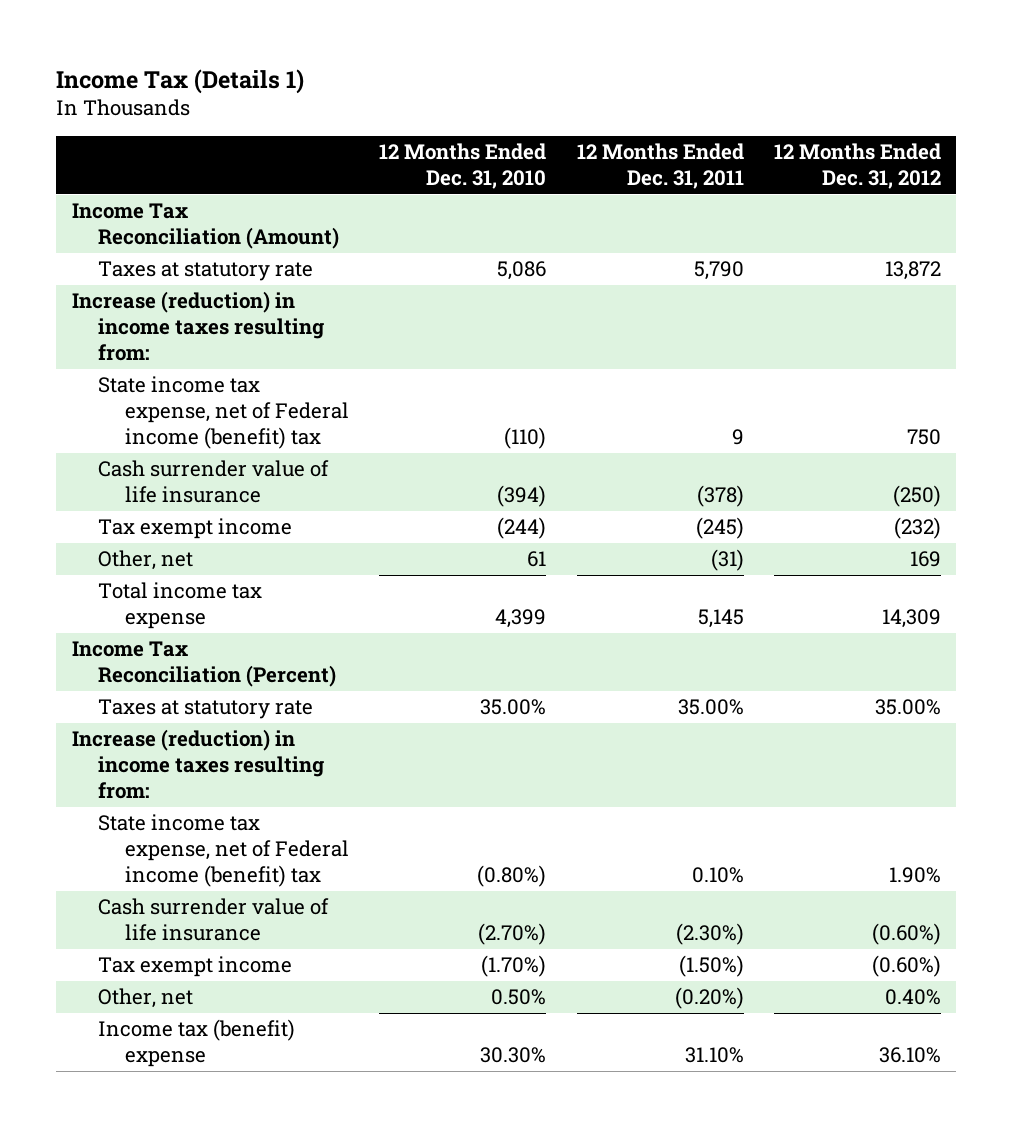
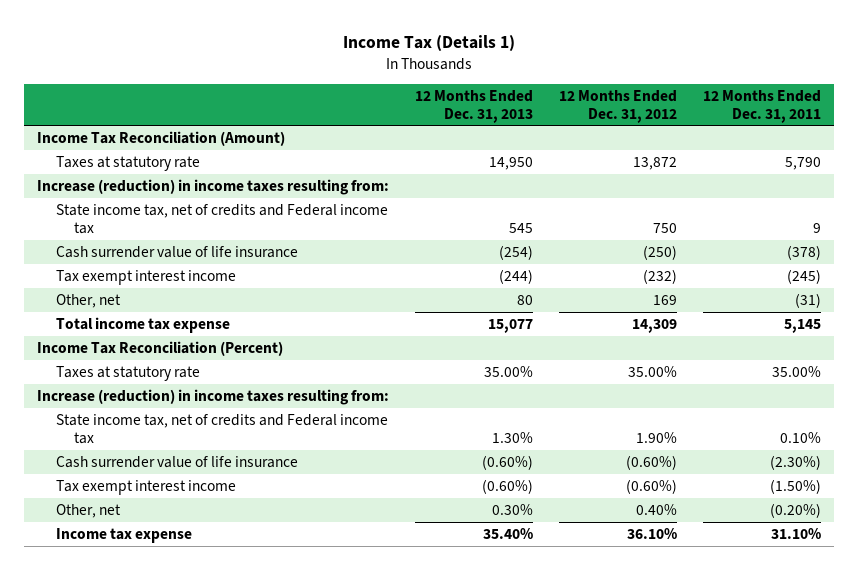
- | 12 Months Ended Dec. 31, 2010 | 12 Months Ended Dec. 31, 2011 | 12 Months Ended Dec. 31, 2012
+ | 12 Months Ended Dec. 31, 2013 | 12 Months Ended Dec. 31, 2012 | 12 Months Ended Dec. 31, 2011
- State income tax expense, net of Federal income (benefit) tax | (110) | 9 | 750
+ State income tax, net of credits and Federal income tax | 545 | 750 | 9
- Tax exempt income | (244) | (245) | (232)
+ Tax exempt interest income | (244) | (232) | (245)
- State income tax expense, net of Federal income (benefit) tax | (0.80%) | 0.10% | 1.90%
+ State income tax, net of credits and Federal income tax | 1.30% | 1.90% | 0.10%
- Tax exempt income | (1.70%) | (1.50%) | (0.60%)
+ Tax exempt interest income | (0.60%) | (0.60%) | (1.50%)
- Income tax (benefit) expense | 30.30% | 31.10% | 36.10%
+ Income tax expense | 35.40% | 36.10% | 31.10%

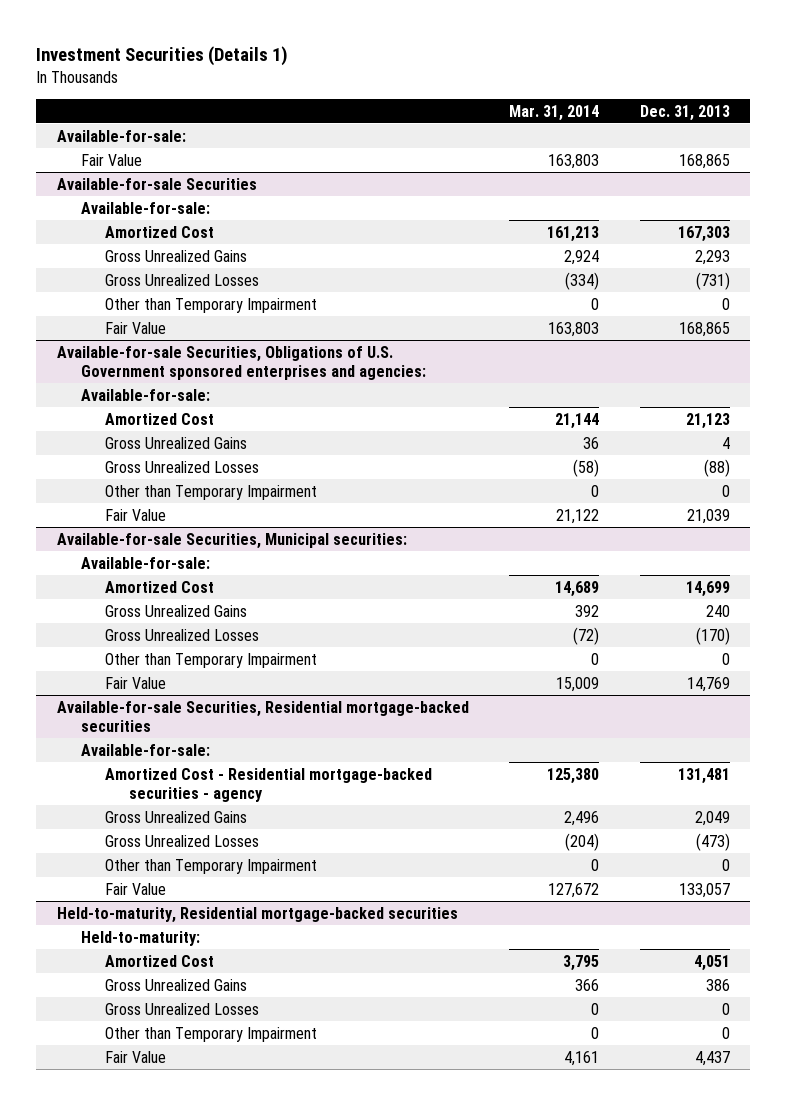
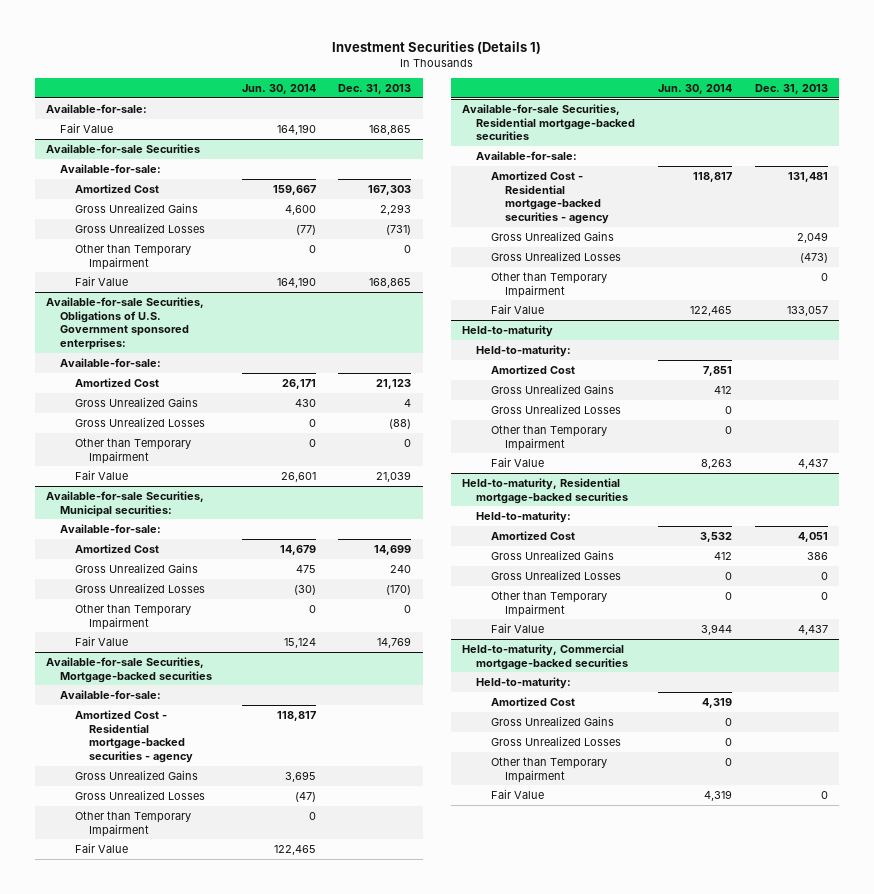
- | Mar. 31, 2014 | Dec. 31, 2013
+ | Jun. 30, 2014 | Dec. 31, 2013
- Available-for-sale Securities, Obligations of U.S. Government sponsored enterprises and agencies:
+ Available-for-sale Securities, Obligations of U.S. Government sponsored enterprises:
+ Available-for-sale Securities, Mortgage-backed securities
+ Available-for-sale:
+ Amortized Cost - Residential mortgage-backed securities - agency | 118,817 |
+ Gross Unrealized Gains | 3,695 |
+ Gross Unrealized Losses | (47) |
+ Other than Temporary Impairment | 0 |
+ Fair Value | 122,465 |
+ Held-to-maturity
+ Held-to-maturity:
+ Amortized Cost | 7,851 |
+ Gross Unrealized Gains | 412 |
+ Gross Unrealized Losses | 0 |
+ Other than Temporary Impairment | 0 |
+ Fair Value | 8,263 | 4,437
+ Held-to-maturity, Commercial mortgage-backed securities
+ Held-to-maturity:
+ Amortized Cost | 4,319 |
+ Gross Unrealized Gains | 0 |
+ Gross Unrealized Losses | 0 |
+ Other than Temporary Impairment | 0 |
+ Fair Value | 4,319 | 0

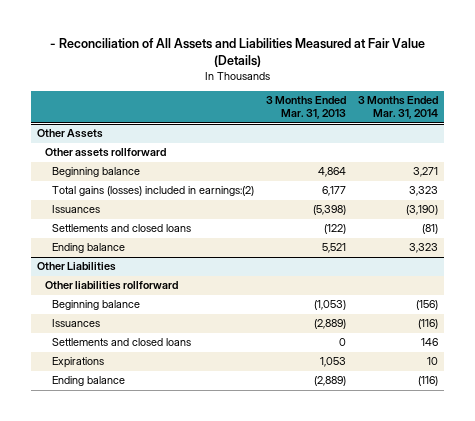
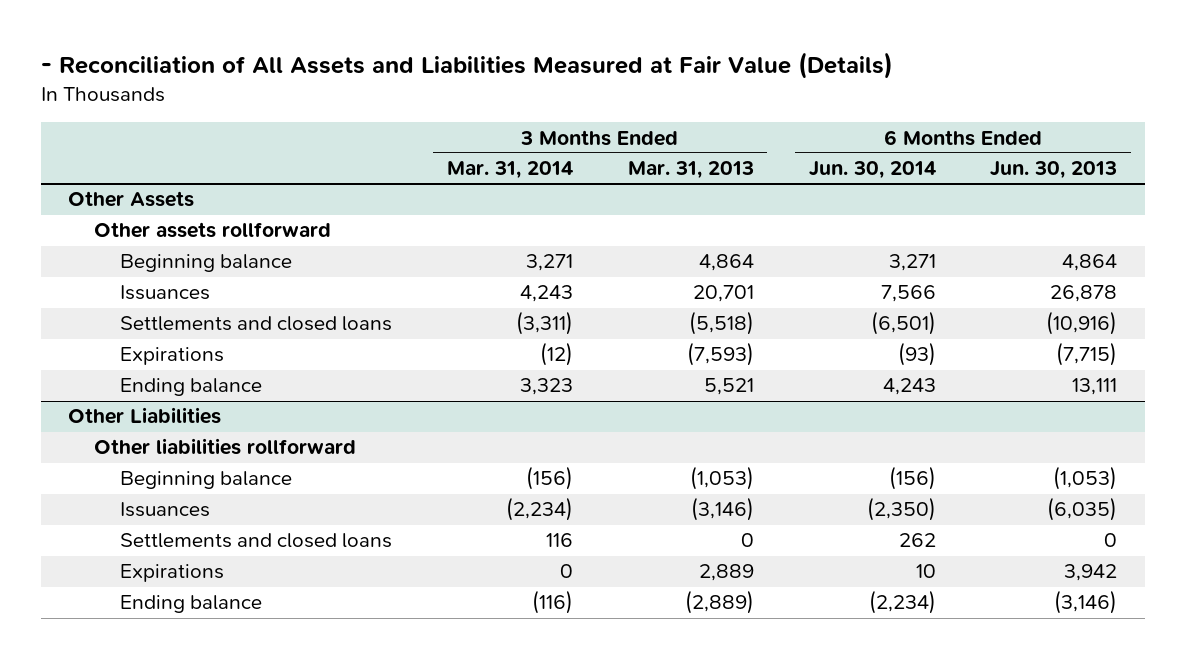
- | 3 Months Ended Mar. 31, 2013 | 3 Months Ended Mar. 31, 2014
+ | 3 Months Ended Mar. 31, 2014 | 3 Months Ended Mar. 31, 2013 | 6 Months Ended Jun. 30, 2014 | 6 Months Ended Jun. 30, 2013
@ Other Assets
- Total gains (losses) included in earnings:(2) | 6,177 | 3,323
- Issuances | (5,398) | (3,190)
- Settlements and closed loans | (122) | (81)
+ Issuances | 4,243 | 20,701 | 7,566 | 26,878
+ Settlements and closed loans | (3,311) | (5,518) | (6,501) | (10,916)
+ Expirations | (12) | (7,593) | (93) | (7,715)
@ Other Liabilities
- Issuances | (2,889) | (116)
- Settlements and closed loans | 0 | 146
- Expirations | 1,053 | 10
+ Issuances | (2,234) | (3,146) | (2,350) | (6,035)
+ Settlements and closed loans | 116 | 0 | 262 | 0
+ Expirations | 0 | 2,889 | 10 | 3,942

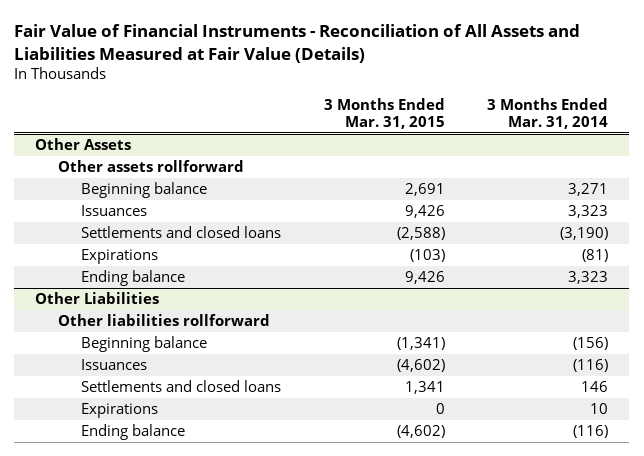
- - Reconciliation of All Assets and Liabilities Measured at Fair Value (Details)
+ Fair Value of Financial Instruments - Reconciliation of All Assets and Liabilities Measured at Fair Value (Details)
- | 3 Months Ended Mar. 31, 2014 | 3 Months Ended Mar. 31, 2013 | 6 Months Ended Jun. 30, 2014 | 6 Months Ended Jun. 30, 2013
+ | 3 Months Ended Mar. 31, 2015 | 3 Months Ended Mar. 31, 2014
@ Other Assets
- Issuances | 4,243 | 20,701 | 7,566 | 26,878
- Settlements and closed loans | (3,311) | (5,518) | (6,501) | (10,916)
- Expirations | (12) | (7,593) | (93) | (7,715)
+ Issuances | 9,426 | 3,323
+ Settlements and closed loans | (2,588) | (3,190)
+ Expirations | (103) | (81)
@ Other Liabilities
- Issuances | (2,234) | (3,146) | (2,350) | (6,035)
- Settlements and closed loans | 116 | 0 | 262 | 0
- Expirations | 0 | 2,889 | 10 | 3,942
+ Issuances | (4,602) | (116)
+ Settlements and closed loans | 1,341 | 146
+ Expirations | 0 | 10

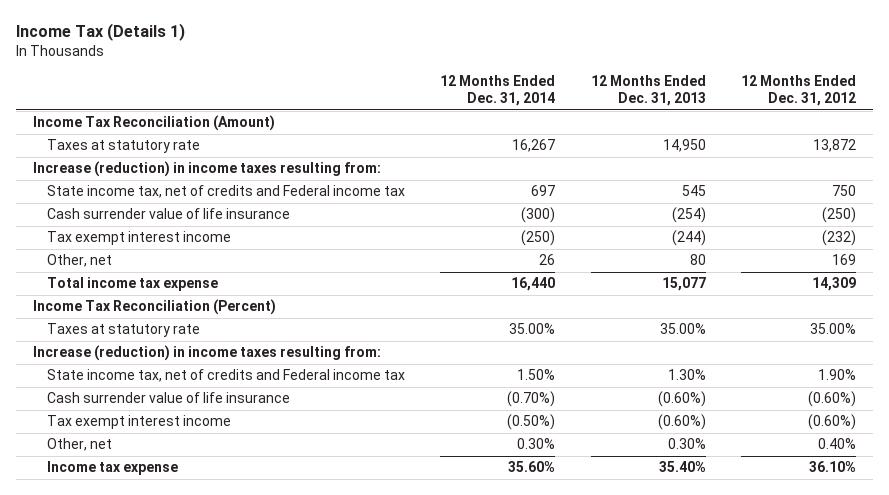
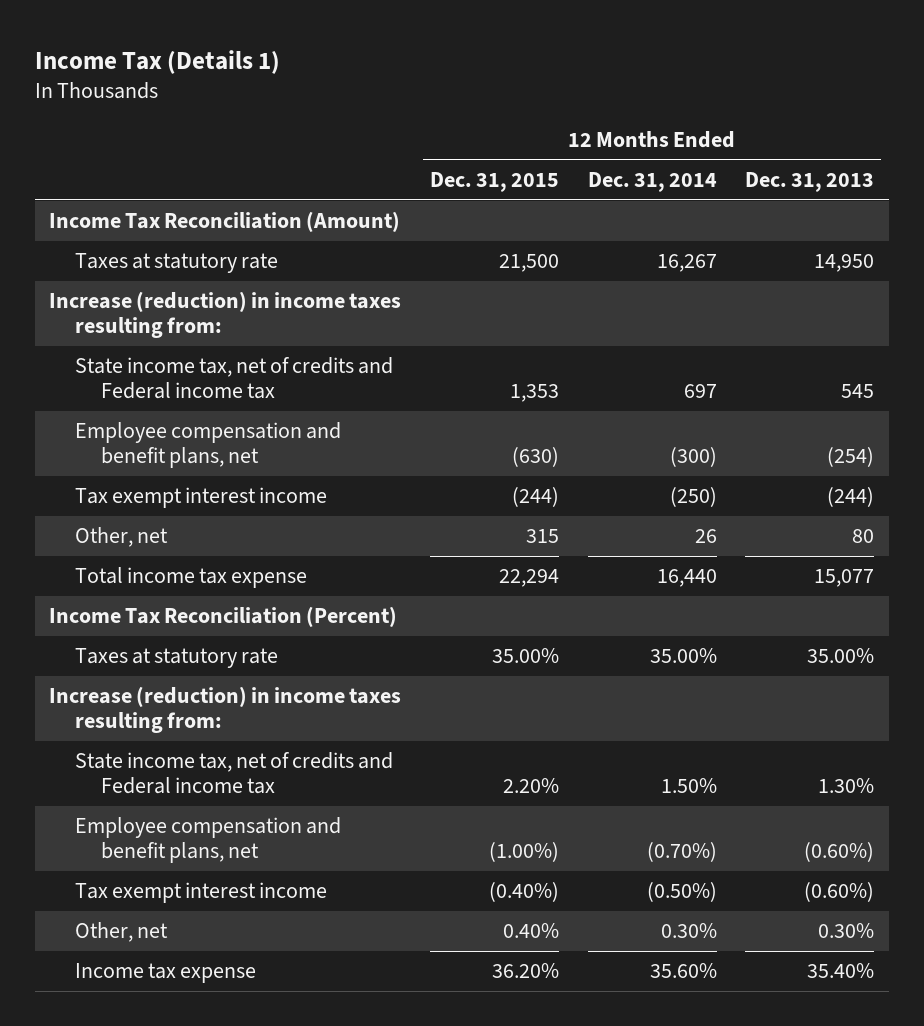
- | 12 Months Ended Dec. 31, 2014 | 12 Months Ended Dec. 31, 2013 | 12 Months Ended Dec. 31, 2012
+ | 12 Months Ended Dec. 31, 2015 | 12 Months Ended Dec. 31, 2014 | 12 Months Ended Dec. 31, 2013
- Cash surrender value of life insurance | (300) | (254) | (250)
+ Employee compensation and benefit plans, net | (630) | (300) | (254)
- Cash surrender value of life insurance | (0.70%) | (0.60%) | (0.60%)
+ Employee compensation and benefit plans, net | (1.00%) | (0.70%) | (0.60%)

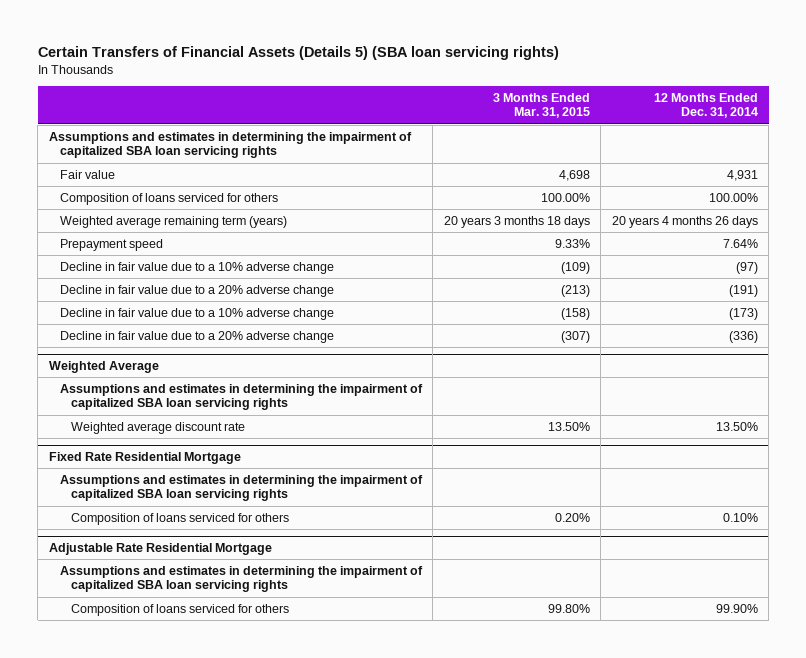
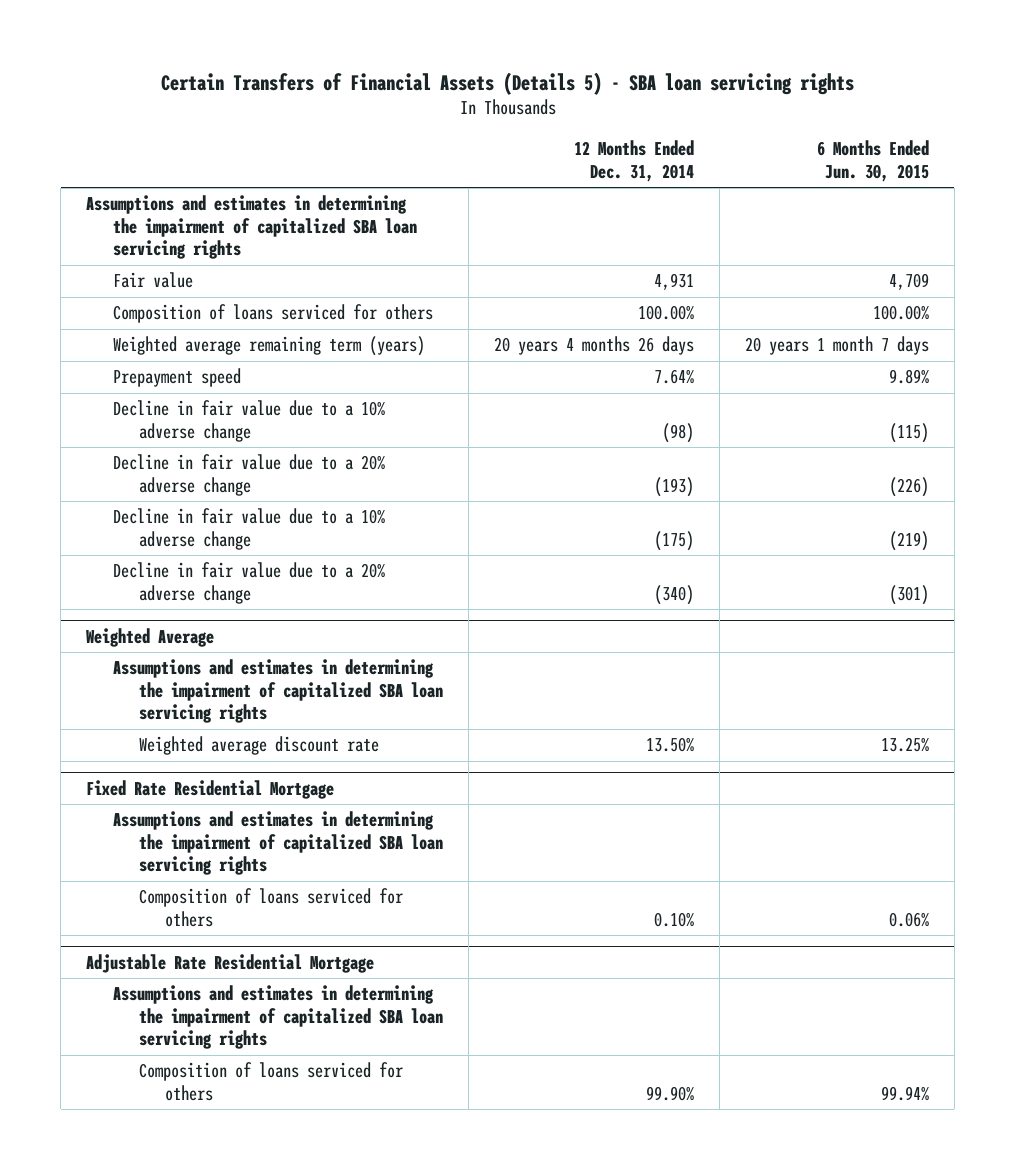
- Certain Transfers of Financial Assets (Details 5) (SBA loan servicing rights)
+ Certain Transfers of Financial Assets (Details 5) - SBA loan servicing rights
- | 3 Months Ended Mar. 31, 2015 | 12 Months Ended Dec. 31, 2014
+ | 12 Months Ended Dec. 31, 2014 | 6 Months Ended Jun. 30, 2015
- Decline in fair value due to a 10% adverse change | (109) | (97)
- Decline in fair value due to a 20% adverse change | (213) | (191)
- Decline in fair value due to a 10% adverse change | (158) | (173)
- Decline in fair value due to a 20% adverse change | (307) | (336)
+ Decline in fair value due to a 10% adverse change | (98) | (115)
+ Decline in fair value due to a 20% adverse change | (193) | (226)
+ Decline in fair value due to a 10% adverse change | (175) | (219)
+ Decline in fair value due to a 20% adverse change | (340) | (301)

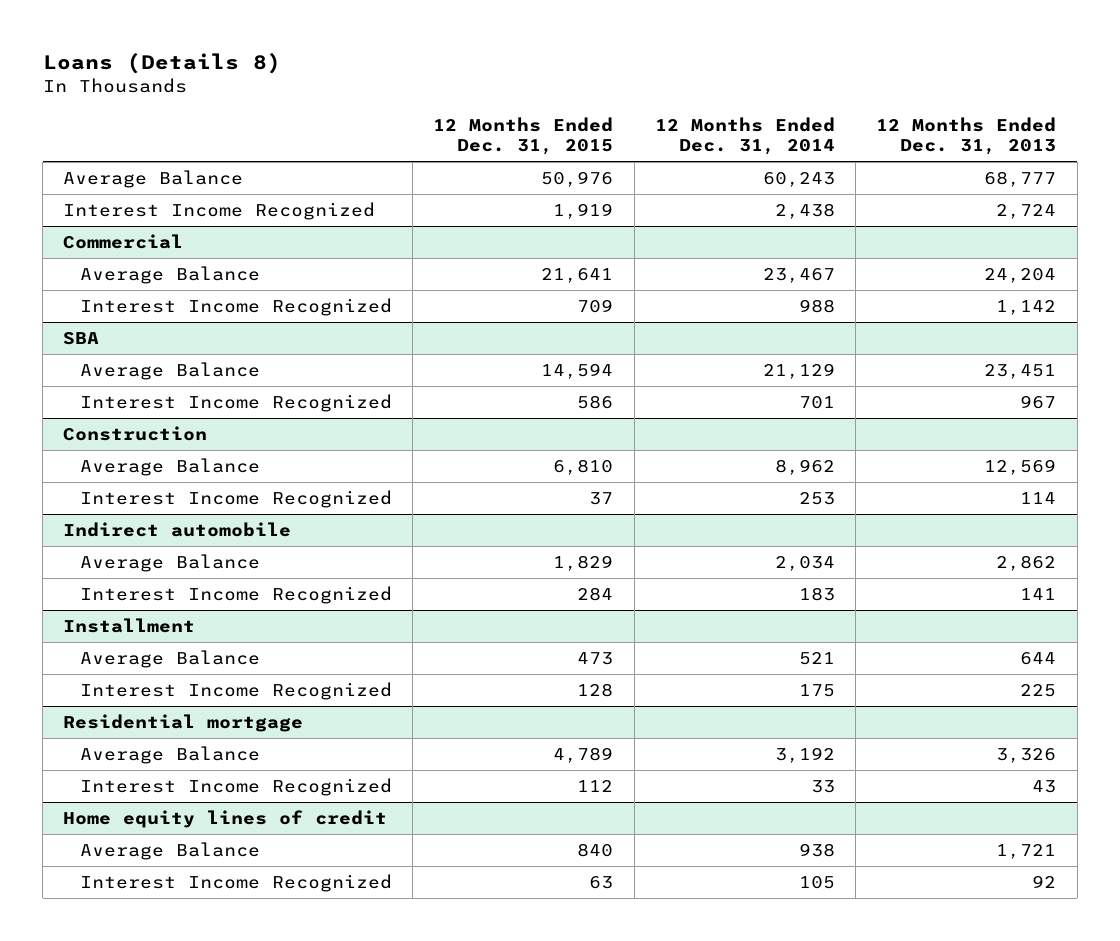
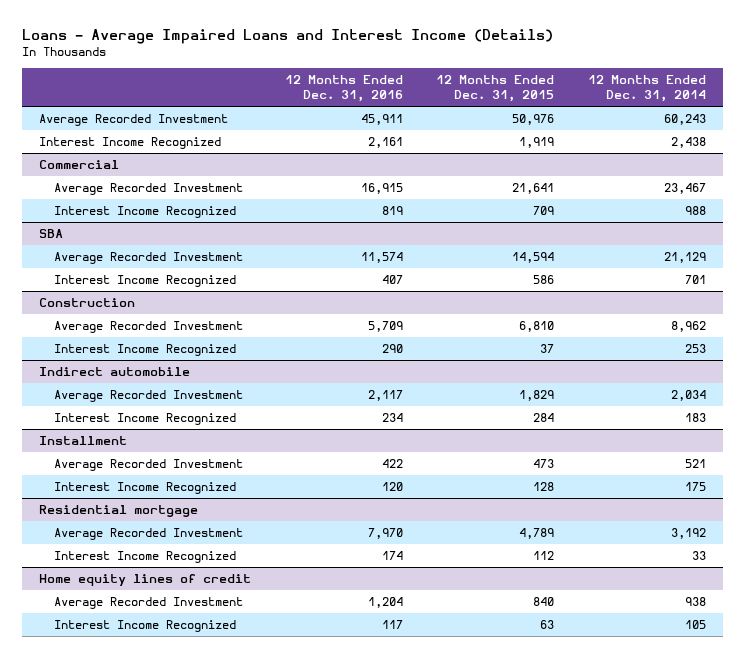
- Loans (Details 8)
+ Loans - Average Impaired Loans and Interest Income (Details)
- | 12 Months Ended Dec. 31, 2015 | 12 Months Ended Dec. 31, 2014 | 12 Months Ended Dec. 31, 2013
+ | 12 Months Ended Dec. 31, 2016 | 12 Months Ended Dec. 31, 2015 | 12 Months Ended Dec. 31, 2014
- Average Balance | 50,976 | 60,243 | 68,777
+ Average Recorded Investment | 45,911 | 50,976 | 60,243
@ Commercial
- Average Balance | 21,641 | 23,467 | 24,204
+ Average Recorded Investment | 16,915 | 21,641 | 23,467
@ SBA
- Average Balance | 14,594 | 21,129 | 23,451
+ Average Recorded Investment | 11,574 | 14,594 | 21,129
@ Construction
- Average Balance | 6,810 | 8,962 | 12,569
+ Average Recorded Investment | 5,709 | 6,810 | 8,962
@ Indirect automobile
- Average Balance | 1,829 | 2,034 | 2,862
+ Average Recorded Investment | 2,117 | 1,829 | 2,034
@ Installment
- Average Balance | 473 | 521 | 644
+ Average Recorded Investment | 422 | 473 | 521
@ Residential mortgage
- Average Balance | 4,789 | 3,192 | 3,326
+ Average Recorded Investment | 7,970 | 4,789 | 3,192
@ Home equity lines of credit
- Average Balance | 840 | 938 | 1,721
+ Average Recorded Investment | 1,204 | 840 | 938

